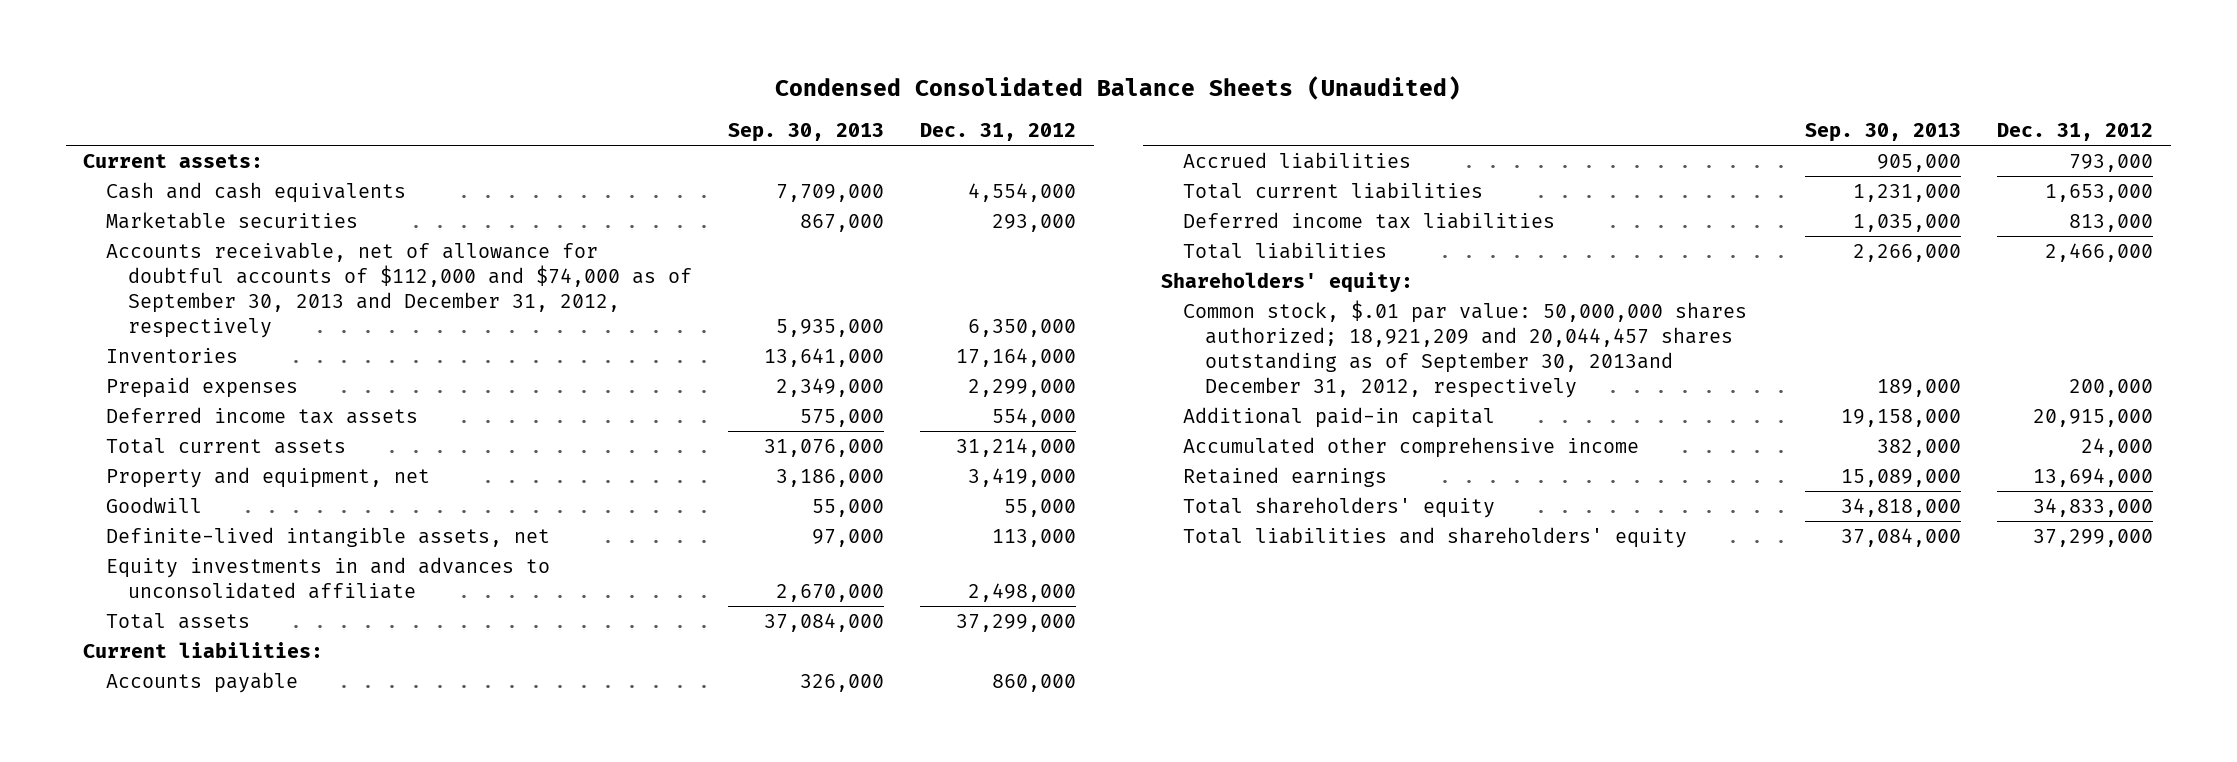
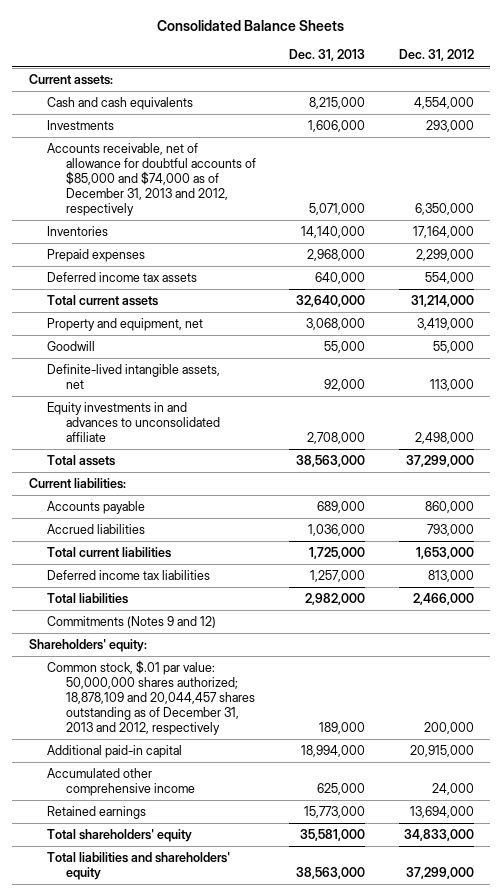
- Condensed Consolidated Balance Sheets (Unaudited)
+ Consolidated Balance Sheets
- | Sep. 30, 2013 | Dec. 31, 2012
+ | Dec. 31, 2013 | Dec. 31, 2012
- Marketable securities | 867,000 | 293,000
- Accounts receivable, net of allowance for doubtful accounts of $112,000 and $74,000 as of September 30, 2013 and December 31, 2012, respectively | 5,935,000 | 6,350,000
+ Investments | 1,606,000 | 293,000
+ Accounts receivable, net of allowance for doubtful accounts of $85,000 and $74,000 as of December 31, 2013 and 2012, respectively | 5,071,000 | 6,350,000
+ Commitments (Notes 9 and 12)
- Common stock, $.01 par value: 50,000,000 shares authorized; 18,921,209 and 20,044,457 shares outstanding as of September 30, 2013and December 31, 2012, respectively | 189,000 | 200,000
+ Common stock, $.01 par value: 50,000,000 shares authorized; 18,878,109 and 20,044,457 shares outstanding as of December 31, 2013 and 2012, respectively | 189,000 | 200,000

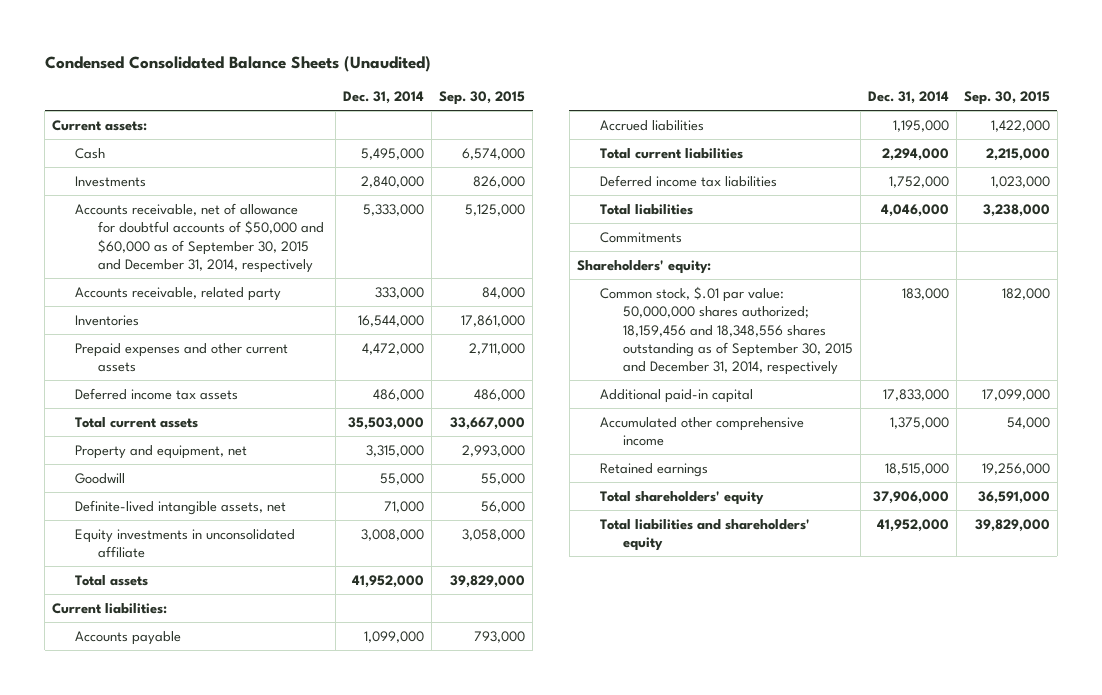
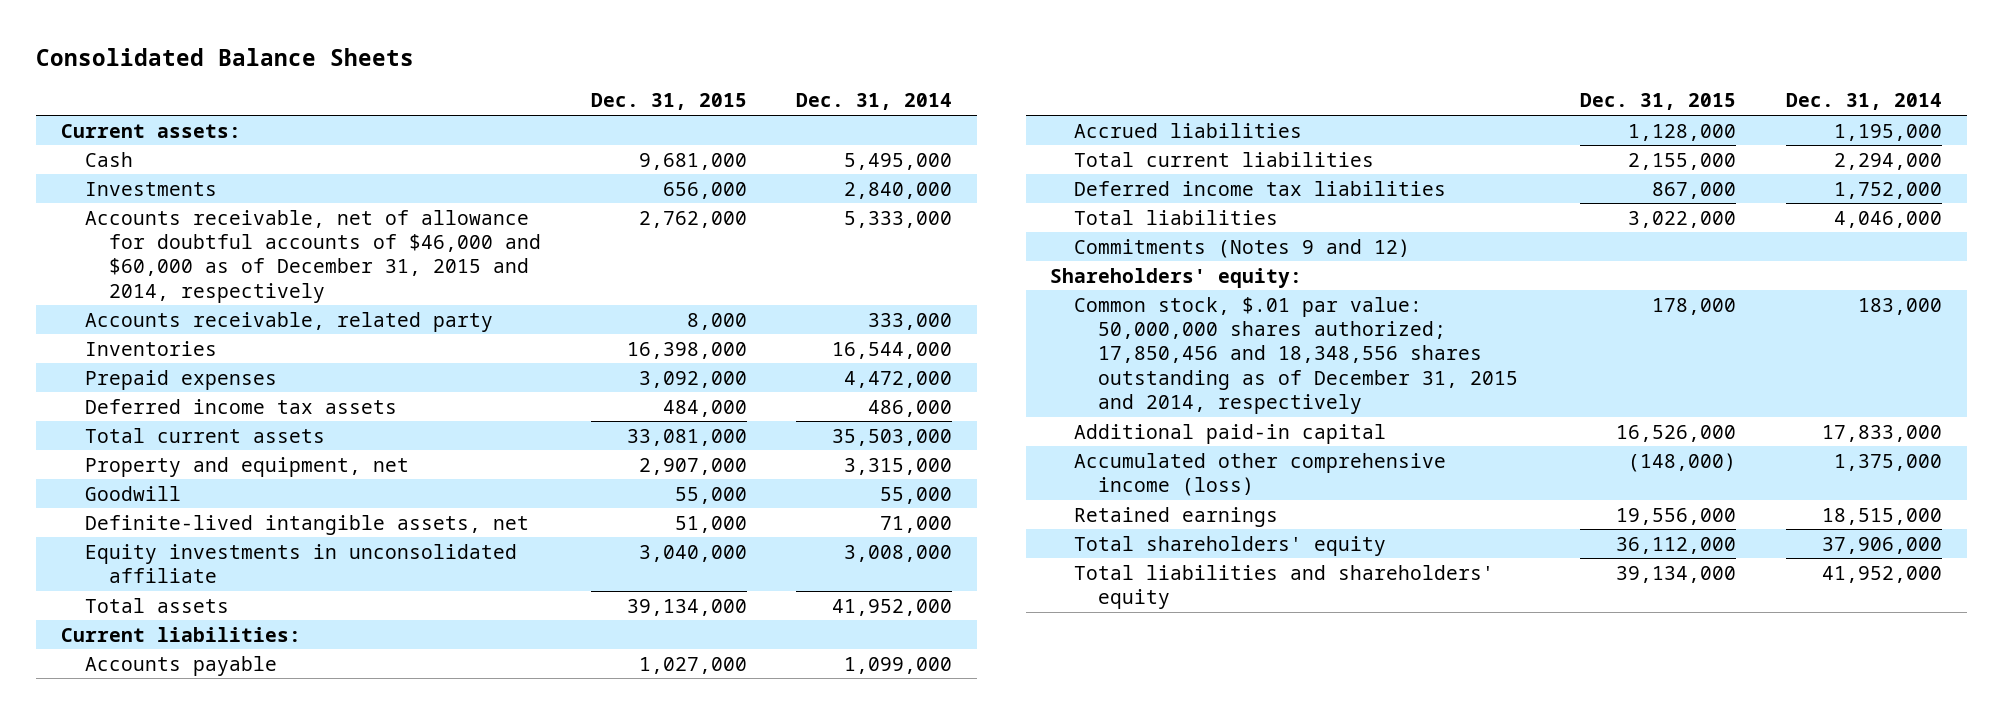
- Condensed Consolidated Balance Sheets (Unaudited)
+ Consolidated Balance Sheets
- | Dec. 31, 2014 | Sep. 30, 2015
+ | Dec. 31, 2015 | Dec. 31, 2014
- Accounts receivable, net of allowance for doubtful accounts of $50,000 and $60,000 as of September 30, 2015 and December 31, 2014, respectively | 5,333,000 | 5,125,000
+ Accounts receivable, net of allowance for doubtful accounts of $46,000 and $60,000 as of December 31, 2015 and 2014, respectively | 2,762,000 | 5,333,000
- Prepaid expenses and other current assets | 4,472,000 | 2,711,000
+ Prepaid expenses | 3,092,000 | 4,472,000
- Commitments
+ Commitments (Notes 9 and 12)
- Common stock, $.01 par value: 50,000,000 shares authorized; 18,159,456 and 18,348,556 shares outstanding as of September 30, 2015 and December 31, 2014, respectively | 183,000 | 182,000
+ Common stock, $.01 par value: 50,000,000 shares authorized; 17,850,456 and 18,348,556 shares outstanding as of December 31, 2015 and 2014, respectively | 178,000 | 183,000
- Accumulated other comprehensive income | 1,375,000 | 54,000
+ Accumulated other comprehensive income (loss) | (148,000) | 1,375,000

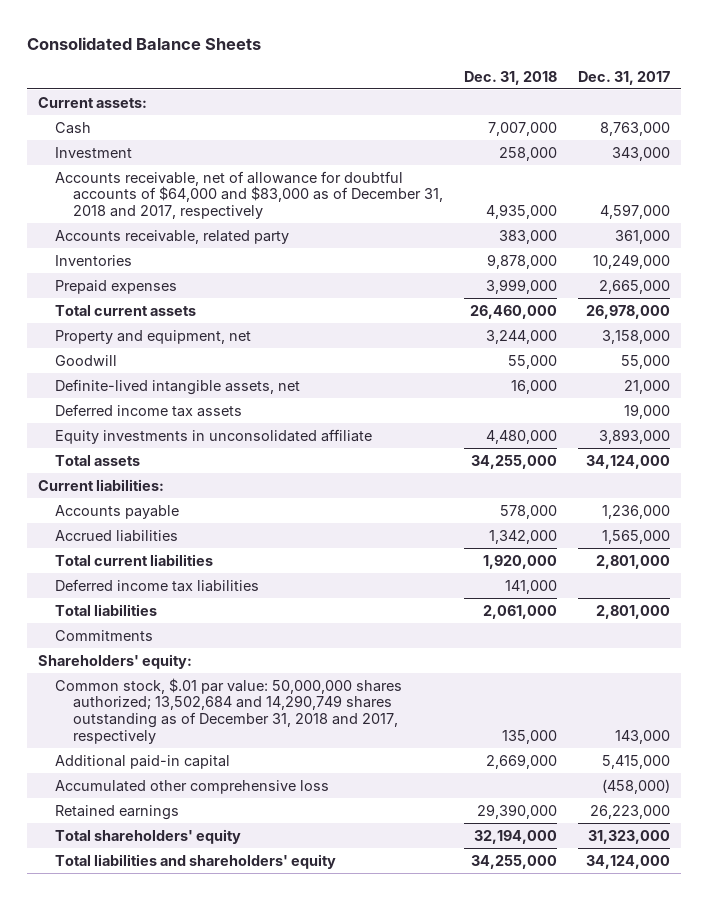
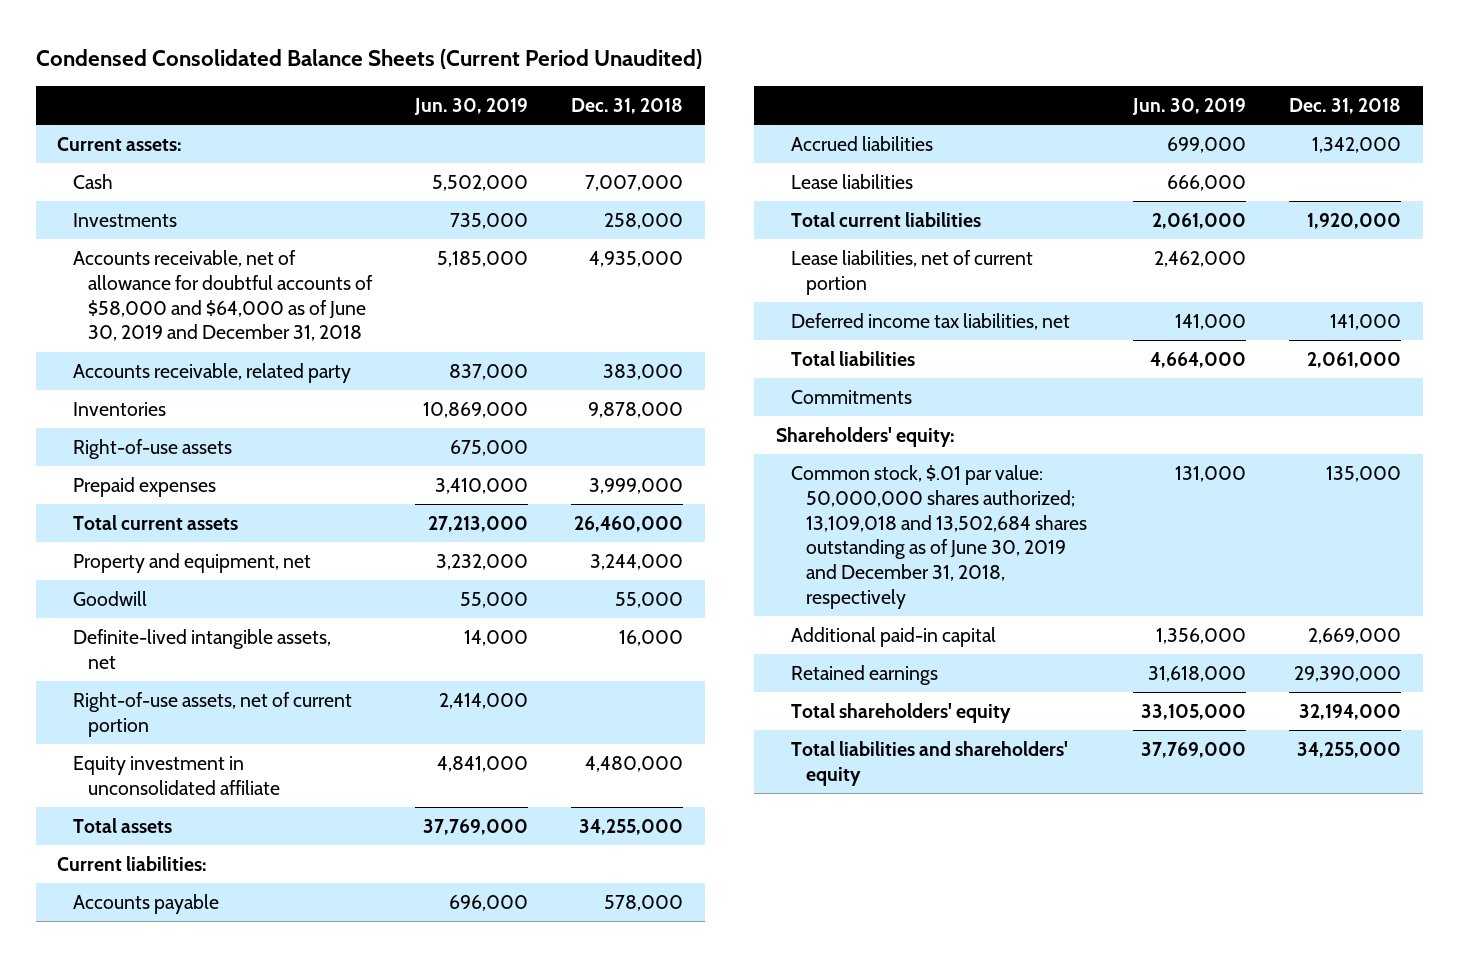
- Consolidated Balance Sheets
+ Condensed Consolidated Balance Sheets (Current Period Unaudited)
- | Dec. 31, 2018 | Dec. 31, 2017
+ | Jun. 30, 2019 | Dec. 31, 2018
- Investment | 258,000 | 343,000
- Accounts receivable, net of allowance for doubtful accounts of $64,000 and $83,000 as of December 31, 2018 and 2017, respectively | 4,935,000 | 4,597,000
+ Investments | 735,000 | 258,000
+ Accounts receivable, net of allowance for doubtful accounts of $58,000 and $64,000 as of June 30, 2019 and December 31, 2018 | 5,185,000 | 4,935,000
+ Right-of-use assets | 675,000 |
- Deferred income tax assets | | 19,000
- Equity investments in unconsolidated affiliate | 4,480,000 | 3,893,000
+ Right-of-use assets, net of current portion | 2,414,000 |
+ Equity investment in unconsolidated affiliate | 4,841,000 | 4,480,000
+ Lease liabilities | 666,000 |
- Deferred income tax liabilities | 141,000 |
+ Lease liabilities, net of current portion | 2,462,000 |
+ Deferred income tax liabilities, net | 141,000 | 141,000
- Common stock, $.01 par value: 50,000,000 shares authorized; 13,502,684 and 14,290,749 shares outstanding as of December 31, 2018 and 2017, respectively | 135,000 | 143,000
+ Common stock, $.01 par value: 50,000,000 shares authorized; 13,109,018 and 13,502,684 shares outstanding as of June 30, 2019 and December 31, 2018, respectively | 131,000 | 135,000
- Accumulated other comprehensive loss | | (458,000)

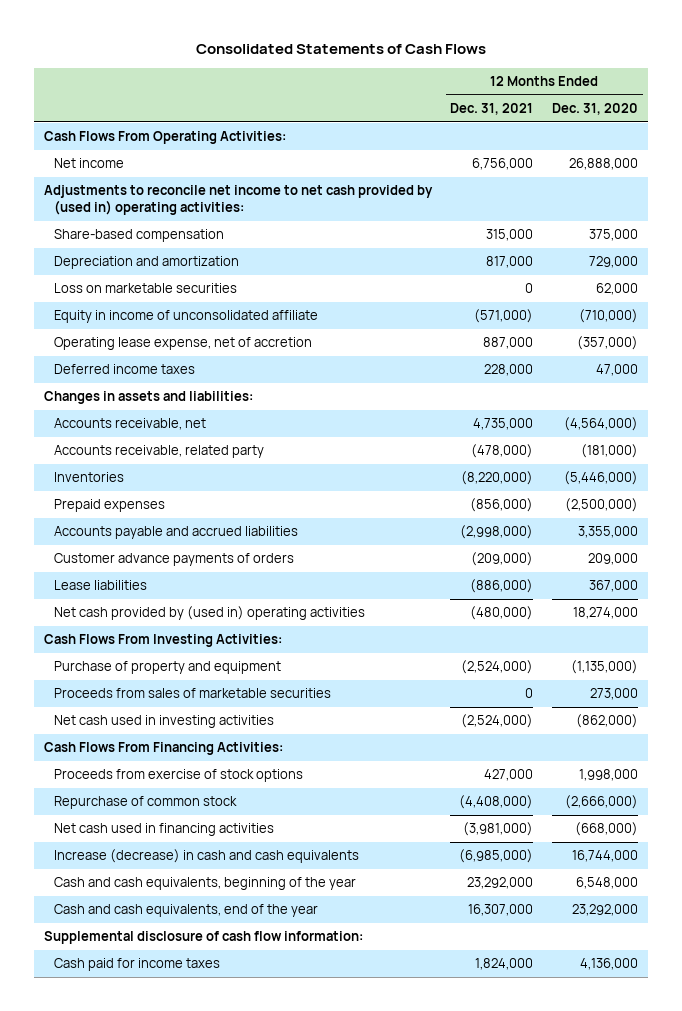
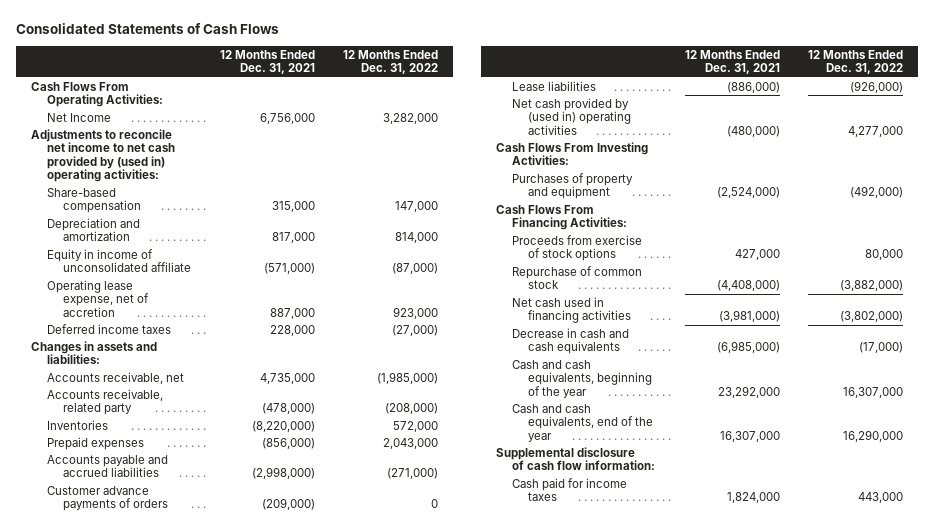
- | 12 Months Ended Dec. 31, 2021 | 12 Months Ended Dec. 31, 2020
+ | 12 Months Ended Dec. 31, 2021 | 12 Months Ended Dec. 31, 2022
- Net income | 6,756,000 | 26,888,000
+ Net Income | 6,756,000 | 3,282,000
- Loss on marketable securities | 0 | 62,000
- Purchase of property and equipment | (2,524,000) | (1,135,000)
- Proceeds from sales of marketable securities | 0 | 273,000
- Net cash used in investing activities | (2,524,000) | (862,000)
+ Purchases of property and equipment | (2,524,000) | (492,000)
- Increase (decrease) in cash and cash equivalents | (6,985,000) | 16,744,000
+ Decrease in cash and cash equivalents | (6,985,000) | (17,000)

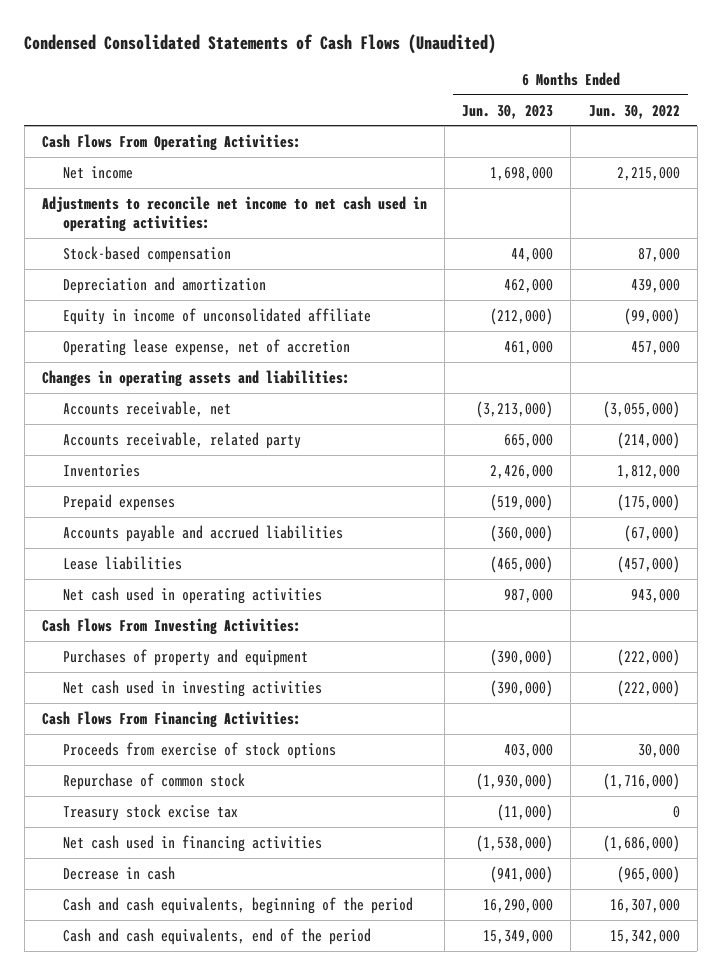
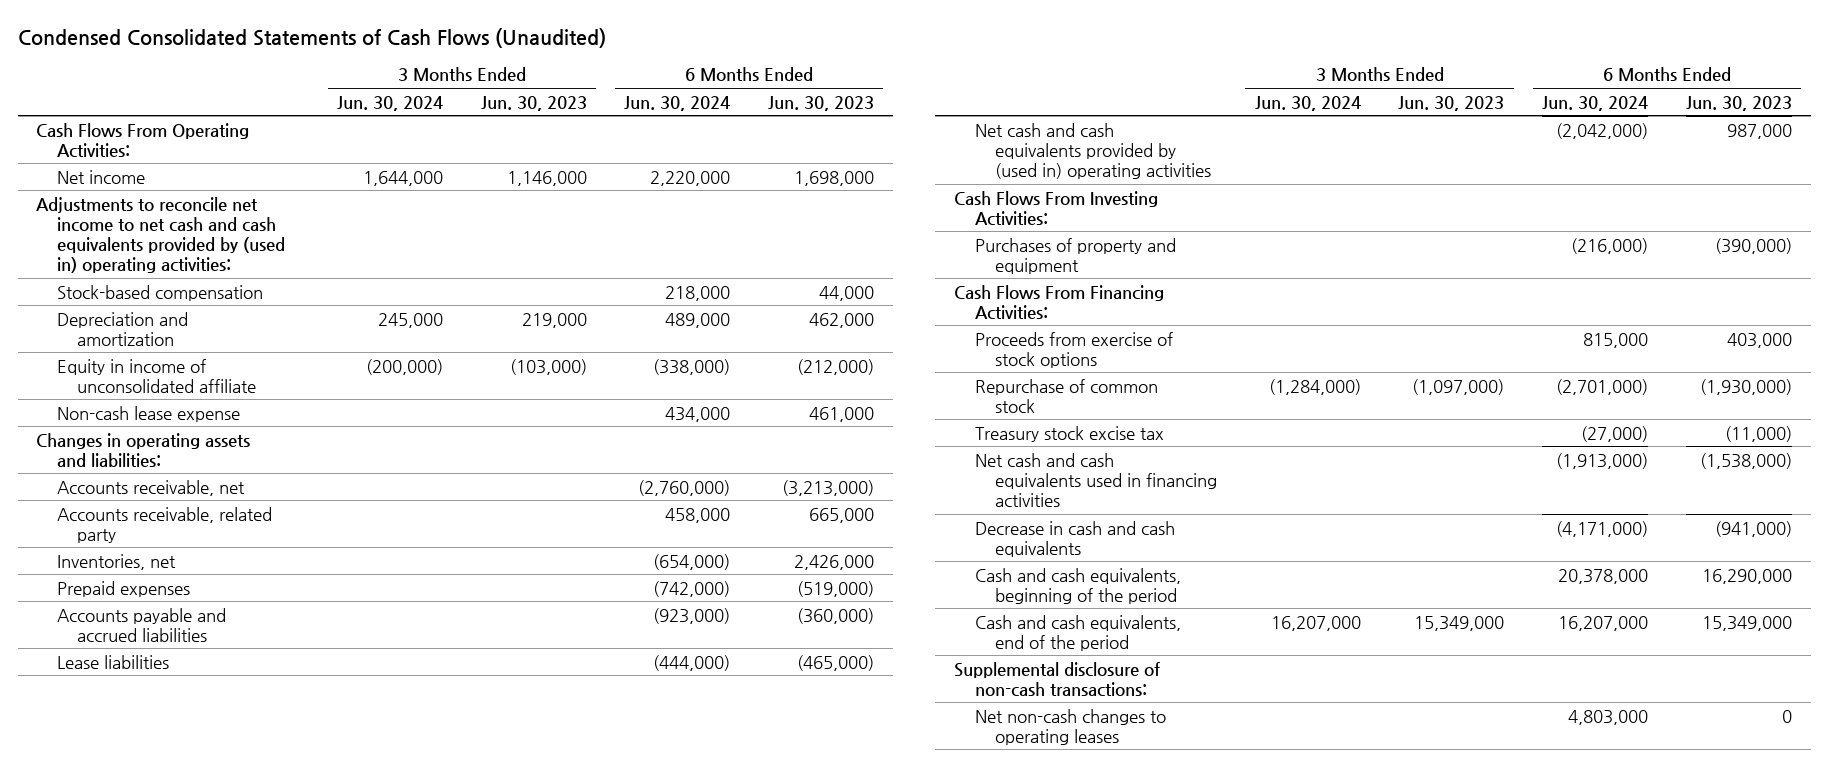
- | 6 Months Ended Jun. 30, 2023 | 6 Months Ended Jun. 30, 2022
+ | 3 Months Ended Jun. 30, 2024 | 3 Months Ended Jun. 30, 2023 | 6 Months Ended Jun. 30, 2024 | 6 Months Ended Jun. 30, 2023
- Adjustments to reconcile net income to net cash used in operating activities:
+ Adjustments to reconcile net income to net cash and cash equivalents provided by (used in) operating activities:
- Operating lease expense, net of accretion | 461,000 | 457,000
+ Non-cash lease expense | | | 434,000 | 461,000
- Inventories | 2,426,000 | 1,812,000
+ Inventories, net | | | (654,000) | 2,426,000
- Net cash used in operating activities | 987,000 | 943,000
+ Net cash and cash equivalents provided by (used in) operating activities | | | (2,042,000) | 987,000
- Net cash used in investing activities | (390,000) | (222,000)
- Net cash used in financing activities | (1,538,000) | (1,686,000)
- Decrease in cash | (941,000) | (965,000)
+ Net cash and cash equivalents used in financing activities | | | (1,913,000) | (1,538,000)
+ Decrease in cash and cash equivalents | | | (4,171,000) | (941,000)
+ Supplemental disclosure of non-cash transactions:
+ Net non-cash changes to operating leases | | | 4,803,000 | 0

